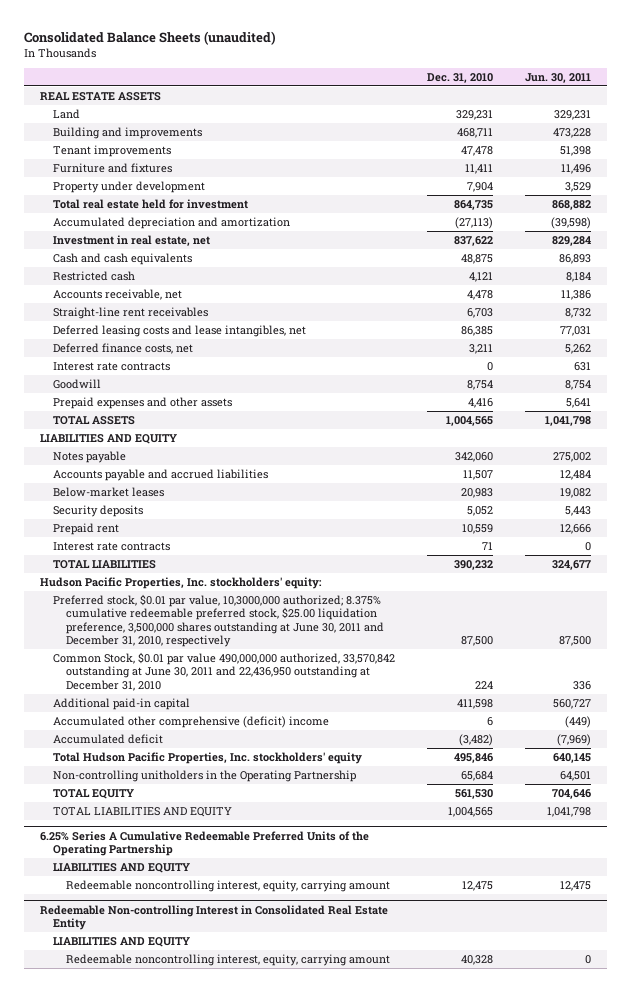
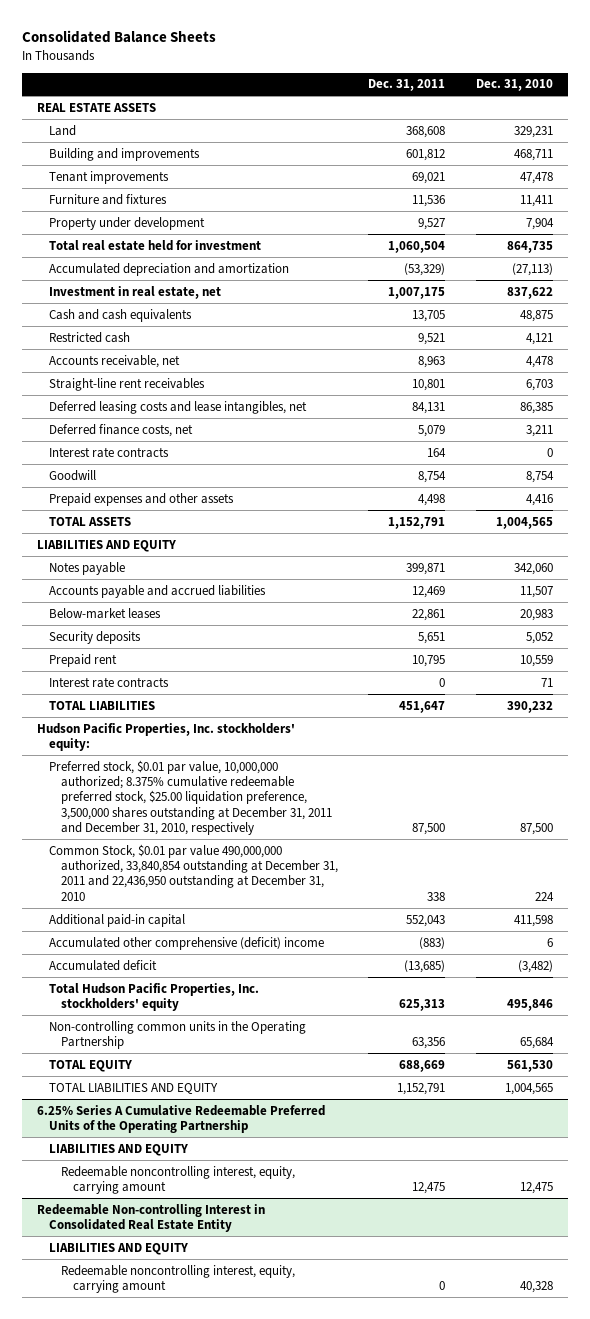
- Consolidated Balance Sheets (unaudited)
+ Consolidated Balance Sheets
- | Dec. 31, 2010 | Jun. 30, 2011
+ | Dec. 31, 2011 | Dec. 31, 2010
- Preferred stock, $0.01 par value, 10,3000,000 authorized; 8.375% cumulative redeemable preferred stock, $25.00 liquidation preference, 3,500,000 shares outstanding at June 30, 2011 and December 31, 2010, respectively | 87,500 | 87,500
- Common Stock, $0.01 par value 490,000,000 authorized, 33,570,842 outstanding at June 30, 2011 and 22,436,950 outstanding at December 31, 2010 | 224 | 336
+ Preferred stock, $0.01 par value, 10,000,000 authorized; 8.375% cumulative redeemable preferred stock, $25.00 liquidation preference, 3,500,000 shares outstanding at December 31, 2011 and December 31, 2010, respectively | 87,500 | 87,500
+ Common Stock, $0.01 par value 490,000,000 authorized, 33,840,854 outstanding at December 31, 2011 and 22,436,950 outstanding at December 31, 2010 | 338 | 224
- Non-controlling unitholders in the Operating Partnership | 65,684 | 64,501
+ Non-controlling common units in the Operating Partnership | 63,356 | 65,684

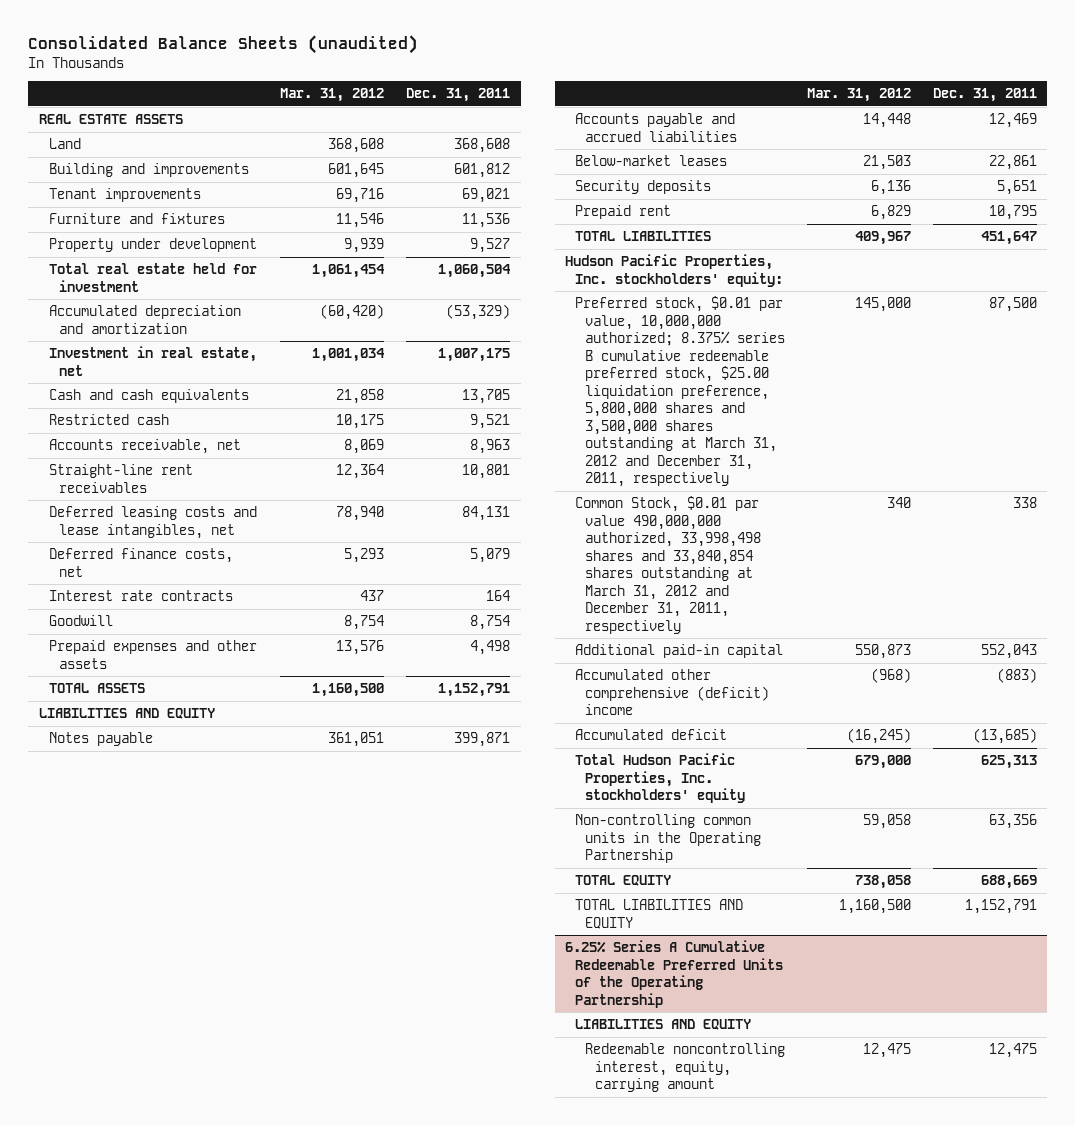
- Consolidated Balance Sheets
+ Consolidated Balance Sheets (unaudited)
- | Dec. 31, 2011 | Dec. 31, 2010
+ | Mar. 31, 2012 | Dec. 31, 2011
- Interest rate contracts | 0 | 71
- Preferred stock, $0.01 par value, 10,000,000 authorized; 8.375% cumulative redeemable preferred stock, $25.00 liquidation preference, 3,500,000 shares outstanding at December 31, 2011 and December 31, 2010, respectively | 87,500 | 87,500
- Common Stock, $0.01 par value 490,000,000 authorized, 33,840,854 outstanding at December 31, 2011 and 22,436,950 outstanding at December 31, 2010 | 338 | 224
+ Preferred stock, $0.01 par value, 10,000,000 authorized; 8.375% series B cumulative redeemable preferred stock, $25.00 liquidation preference, 5,800,000 shares and 3,500,000 shares outstanding at March 31, 2012 and December 31, 2011, respectively | 145,000 | 87,500
+ Common Stock, $0.01 par value 490,000,000 authorized, 33,998,498 shares and 33,840,854 shares outstanding at March 31, 2012 and December 31, 2011, respectively | 340 | 338
- Redeemable Non-controlling Interest in Consolidated Real Estate Entity
- LIABILITIES AND EQUITY
- Redeemable noncontrolling interest, equity, carrying amount | 0 | 40,328

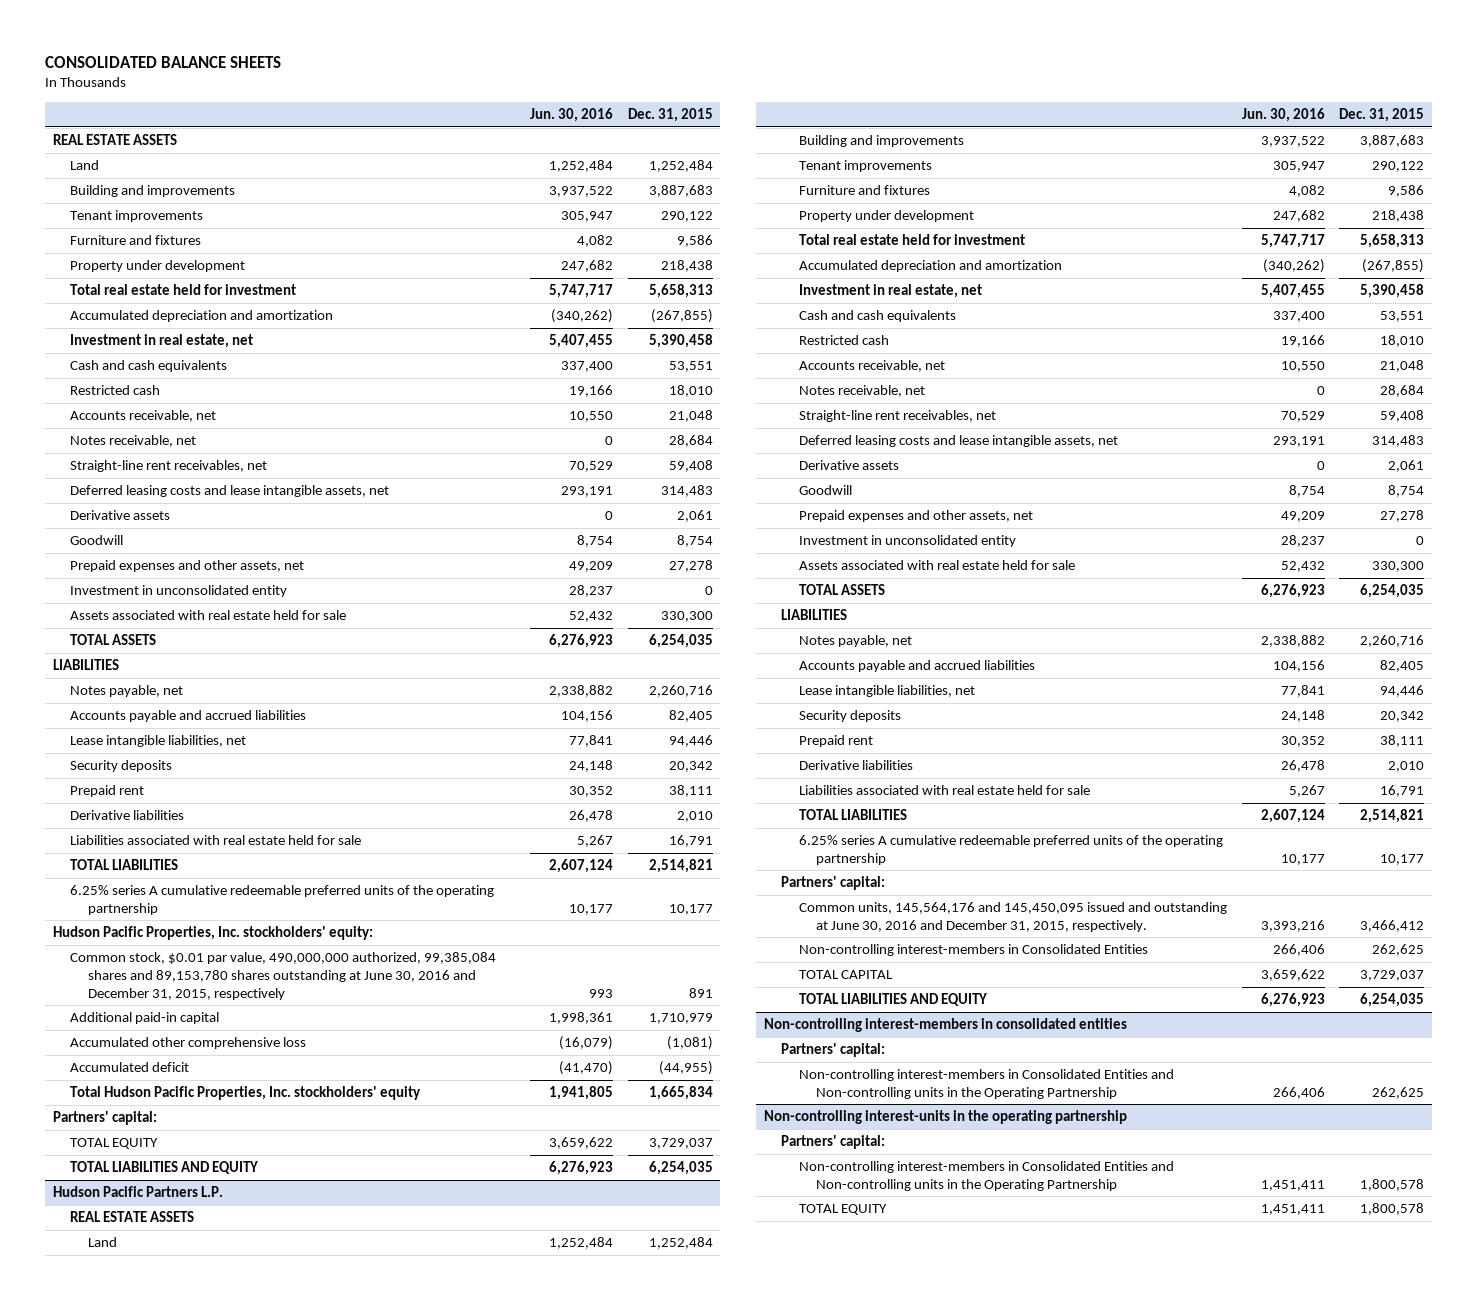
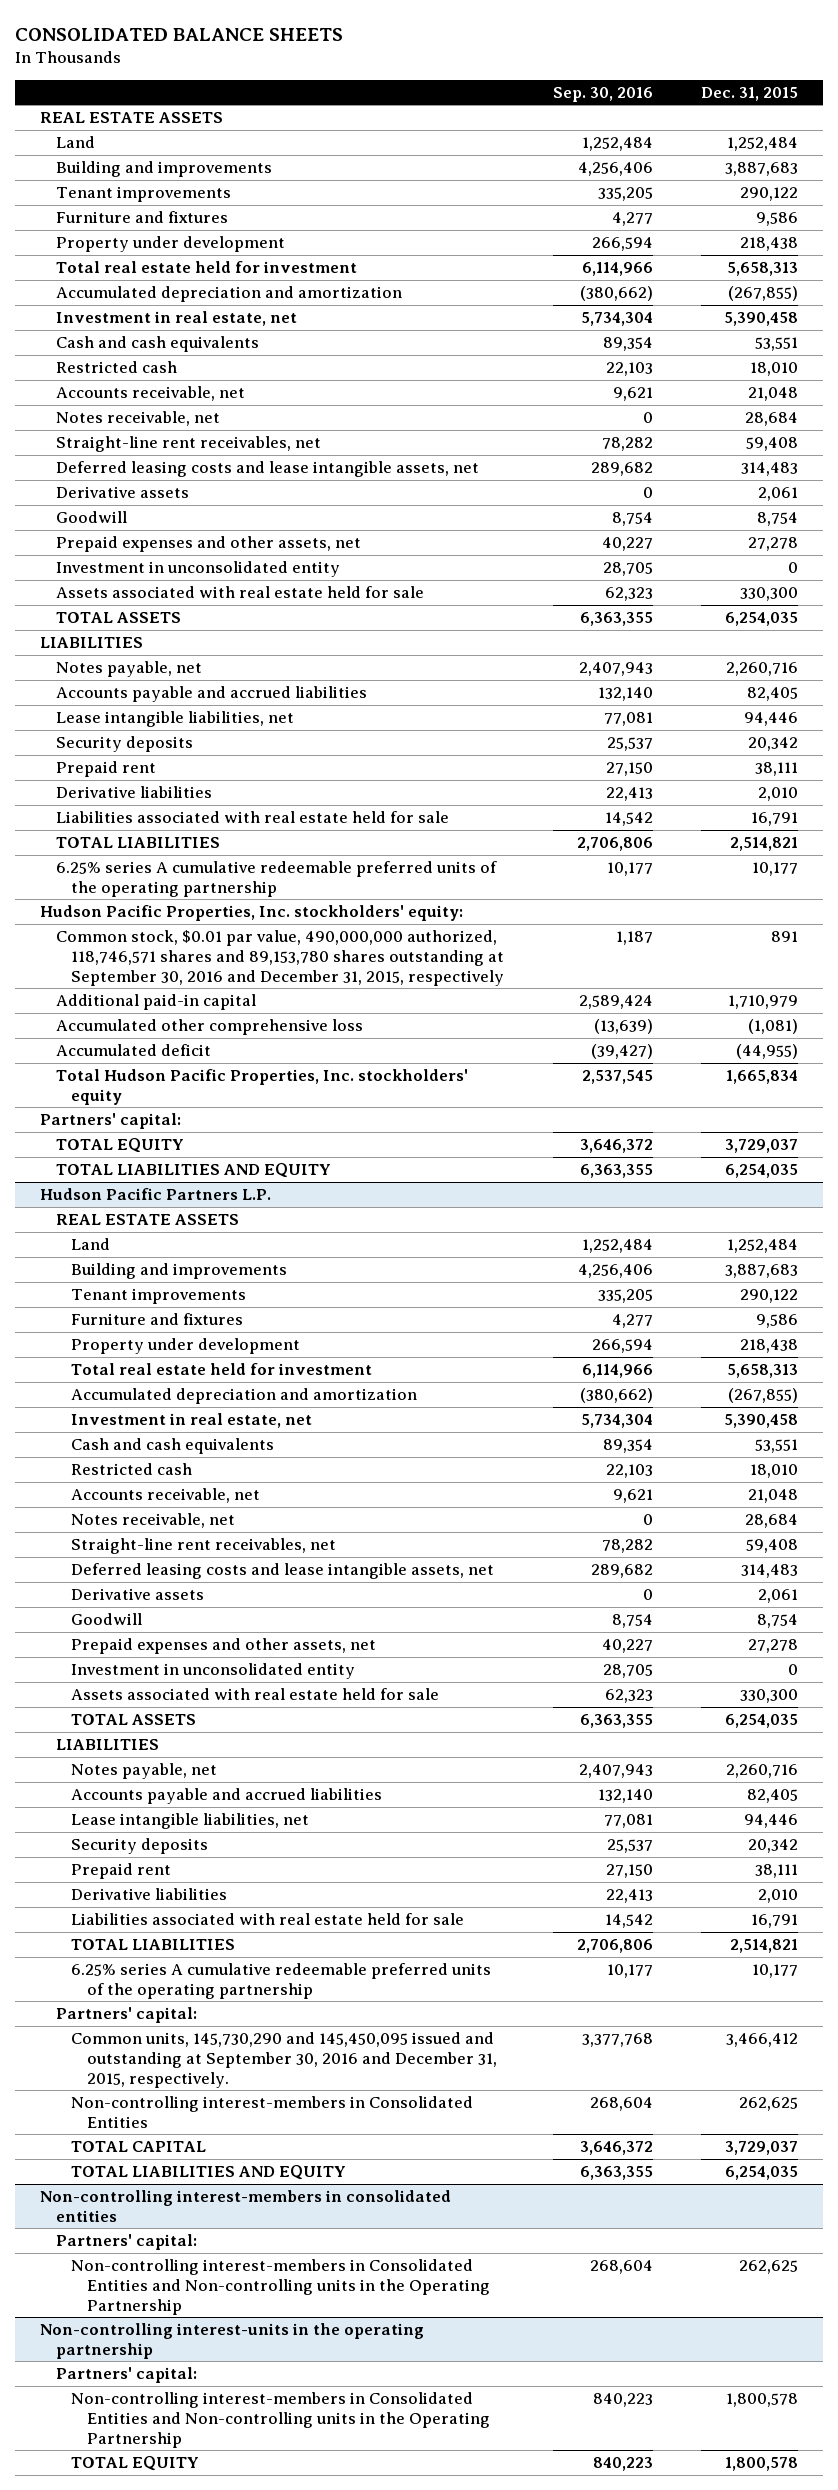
- | Jun. 30, 2016 | Dec. 31, 2015
+ | Sep. 30, 2016 | Dec. 31, 2015
- Common stock, $0.01 par value, 490,000,000 authorized, 99,385,084 shares and 89,153,780 shares outstanding at June 30, 2016 and December 31, 2015, respectively | 993 | 891
+ Common stock, $0.01 par value, 490,000,000 authorized, 118,746,571 shares and 89,153,780 shares outstanding at September 30, 2016 and December 31, 2015, respectively | 1,187 | 891
@ Hudson Pacific Partners L.P.
- Common units, 145,564,176 and 145,450,095 issued and outstanding at June 30, 2016 and December 31, 2015, respectively. | 3,393,216 | 3,466,412
+ Common units, 145,730,290 and 145,450,095 issued and outstanding at September 30, 2016 and December 31, 2015, respectively. | 3,377,768 | 3,466,412

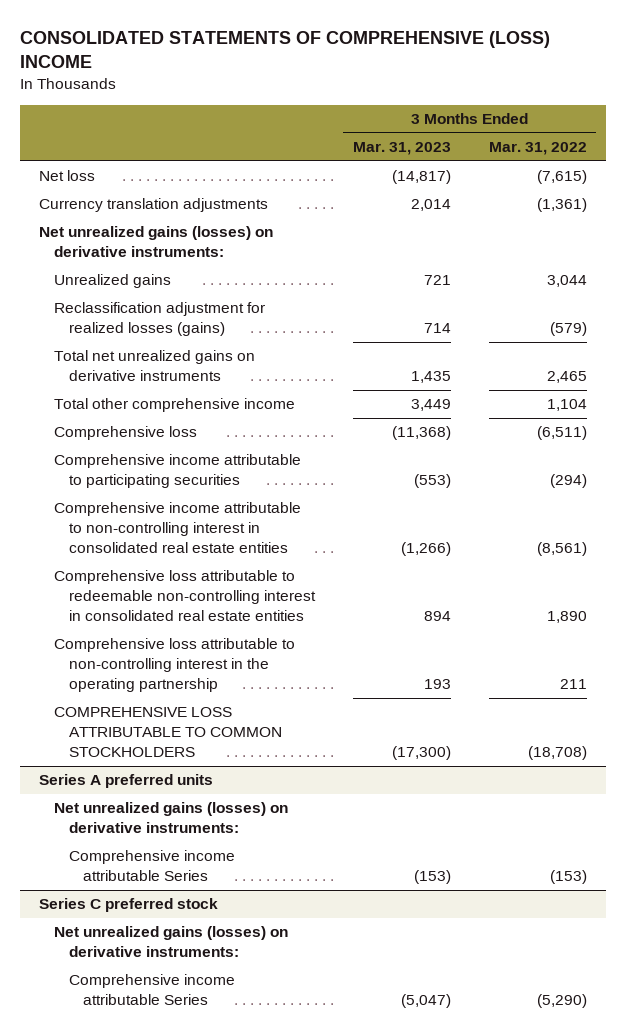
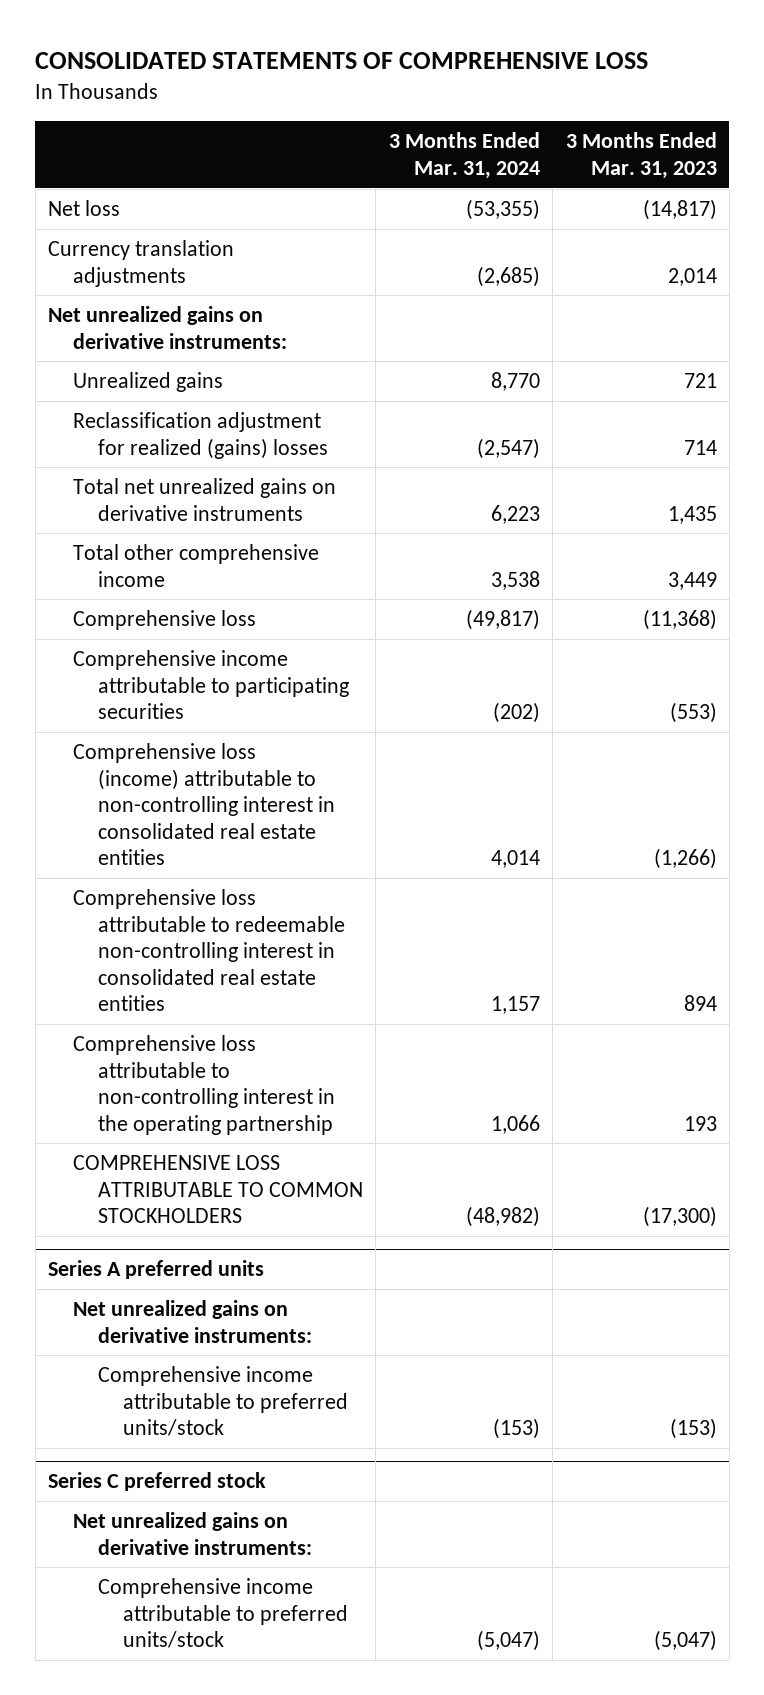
- CONSOLIDATED STATEMENTS OF COMPREHENSIVE (LOSS) INCOME
+ CONSOLIDATED STATEMENTS OF COMPREHENSIVE LOSS
- | 3 Months Ended Mar. 31, 2023 | 3 Months Ended Mar. 31, 2022
+ | 3 Months Ended Mar. 31, 2024 | 3 Months Ended Mar. 31, 2023
- Net unrealized gains (losses) on derivative instruments:
+ Net unrealized gains on derivative instruments:
- Reclassification adjustment for realized losses (gains) | 714 | (579)
+ Reclassification adjustment for realized (gains) losses | (2,547) | 714
- Comprehensive income attributable to non-controlling interest in consolidated real estate entities | (1,266) | (8,561)
+ Comprehensive loss (income) attributable to non-controlling interest in consolidated real estate entities | 4,014 | (1,266)
@ Series A preferred units
- Net unrealized gains (losses) on derivative instruments:
- Comprehensive income attributable Series | (153) | (153)
+ Net unrealized gains on derivative instruments:
+ Comprehensive income attributable to preferred units/stock | (153) | (153)
@ Series C preferred stock
- Net unrealized gains (losses) on derivative instruments:
- Comprehensive income attributable Series | (5,047) | (5,290)
+ Net unrealized gains on derivative instruments:
+ Comprehensive income attributable to preferred units/stock | (5,047) | (5,047)

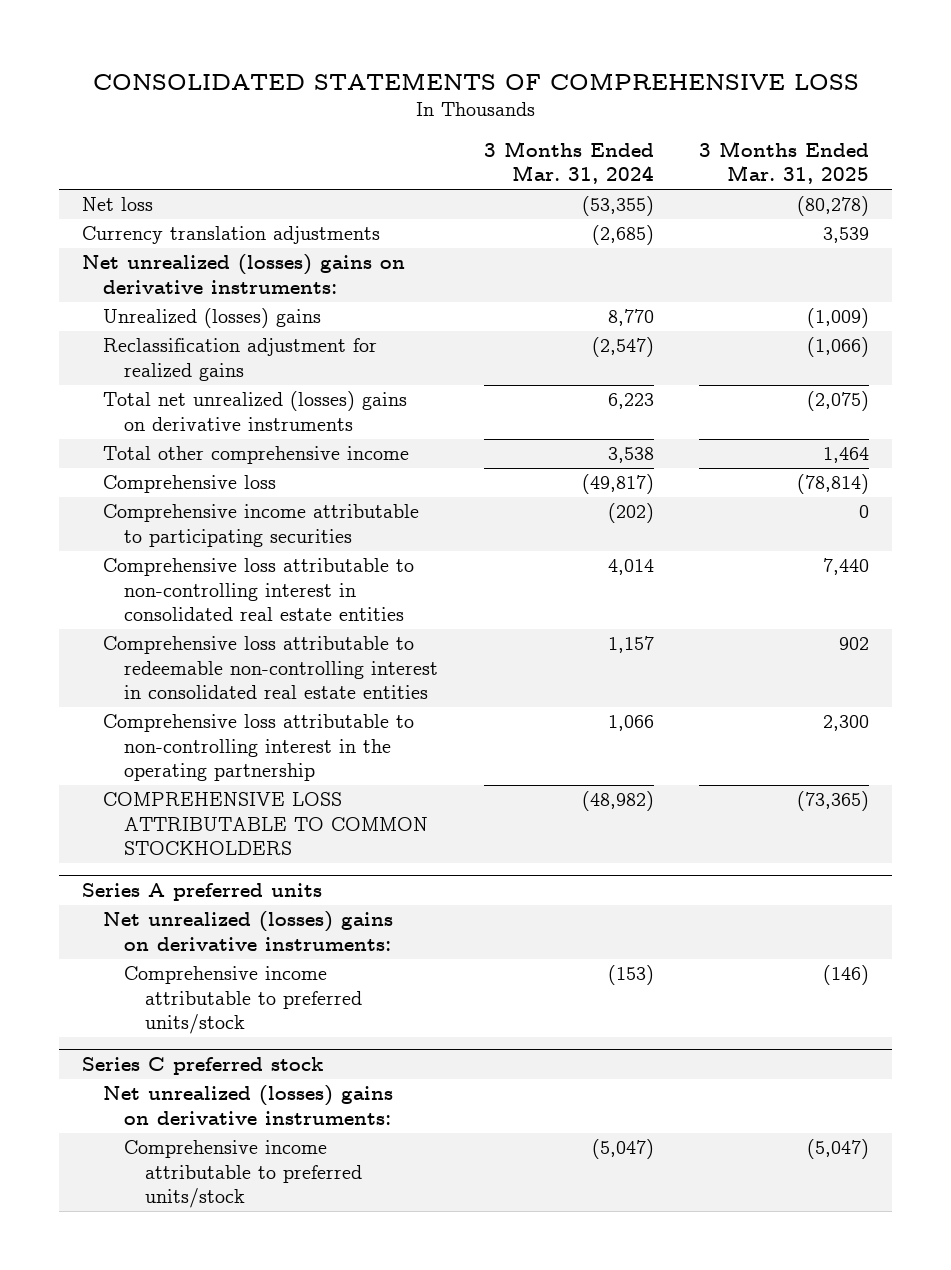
- | 3 Months Ended Mar. 31, 2024 | 3 Months Ended Mar. 31, 2023
+ | 3 Months Ended Mar. 31, 2024 | 3 Months Ended Mar. 31, 2025
- Net unrealized gains on derivative instruments:
- Unrealized gains | 8,770 | 721
- Reclassification adjustment for realized (gains) losses | (2,547) | 714
- Total net unrealized gains on derivative instruments | 6,223 | 1,435
+ Net unrealized (losses) gains on derivative instruments:
+ Unrealized (losses) gains | 8,770 | (1,009)
+ Reclassification adjustment for realized gains | (2,547) | (1,066)
+ Total net unrealized (losses) gains on derivative instruments | 6,223 | (2,075)
- Comprehensive loss (income) attributable to non-controlling interest in consolidated real estate entities | 4,014 | (1,266)
+ Comprehensive loss attributable to non-controlling interest in consolidated real estate entities | 4,014 | 7,440
@ Series A preferred units
- Net unrealized gains on derivative instruments:
+ Net unrealized (losses) gains on derivative instruments:
@ Series C preferred stock
- Net unrealized gains on derivative instruments:
+ Net unrealized (losses) gains on derivative instruments:

